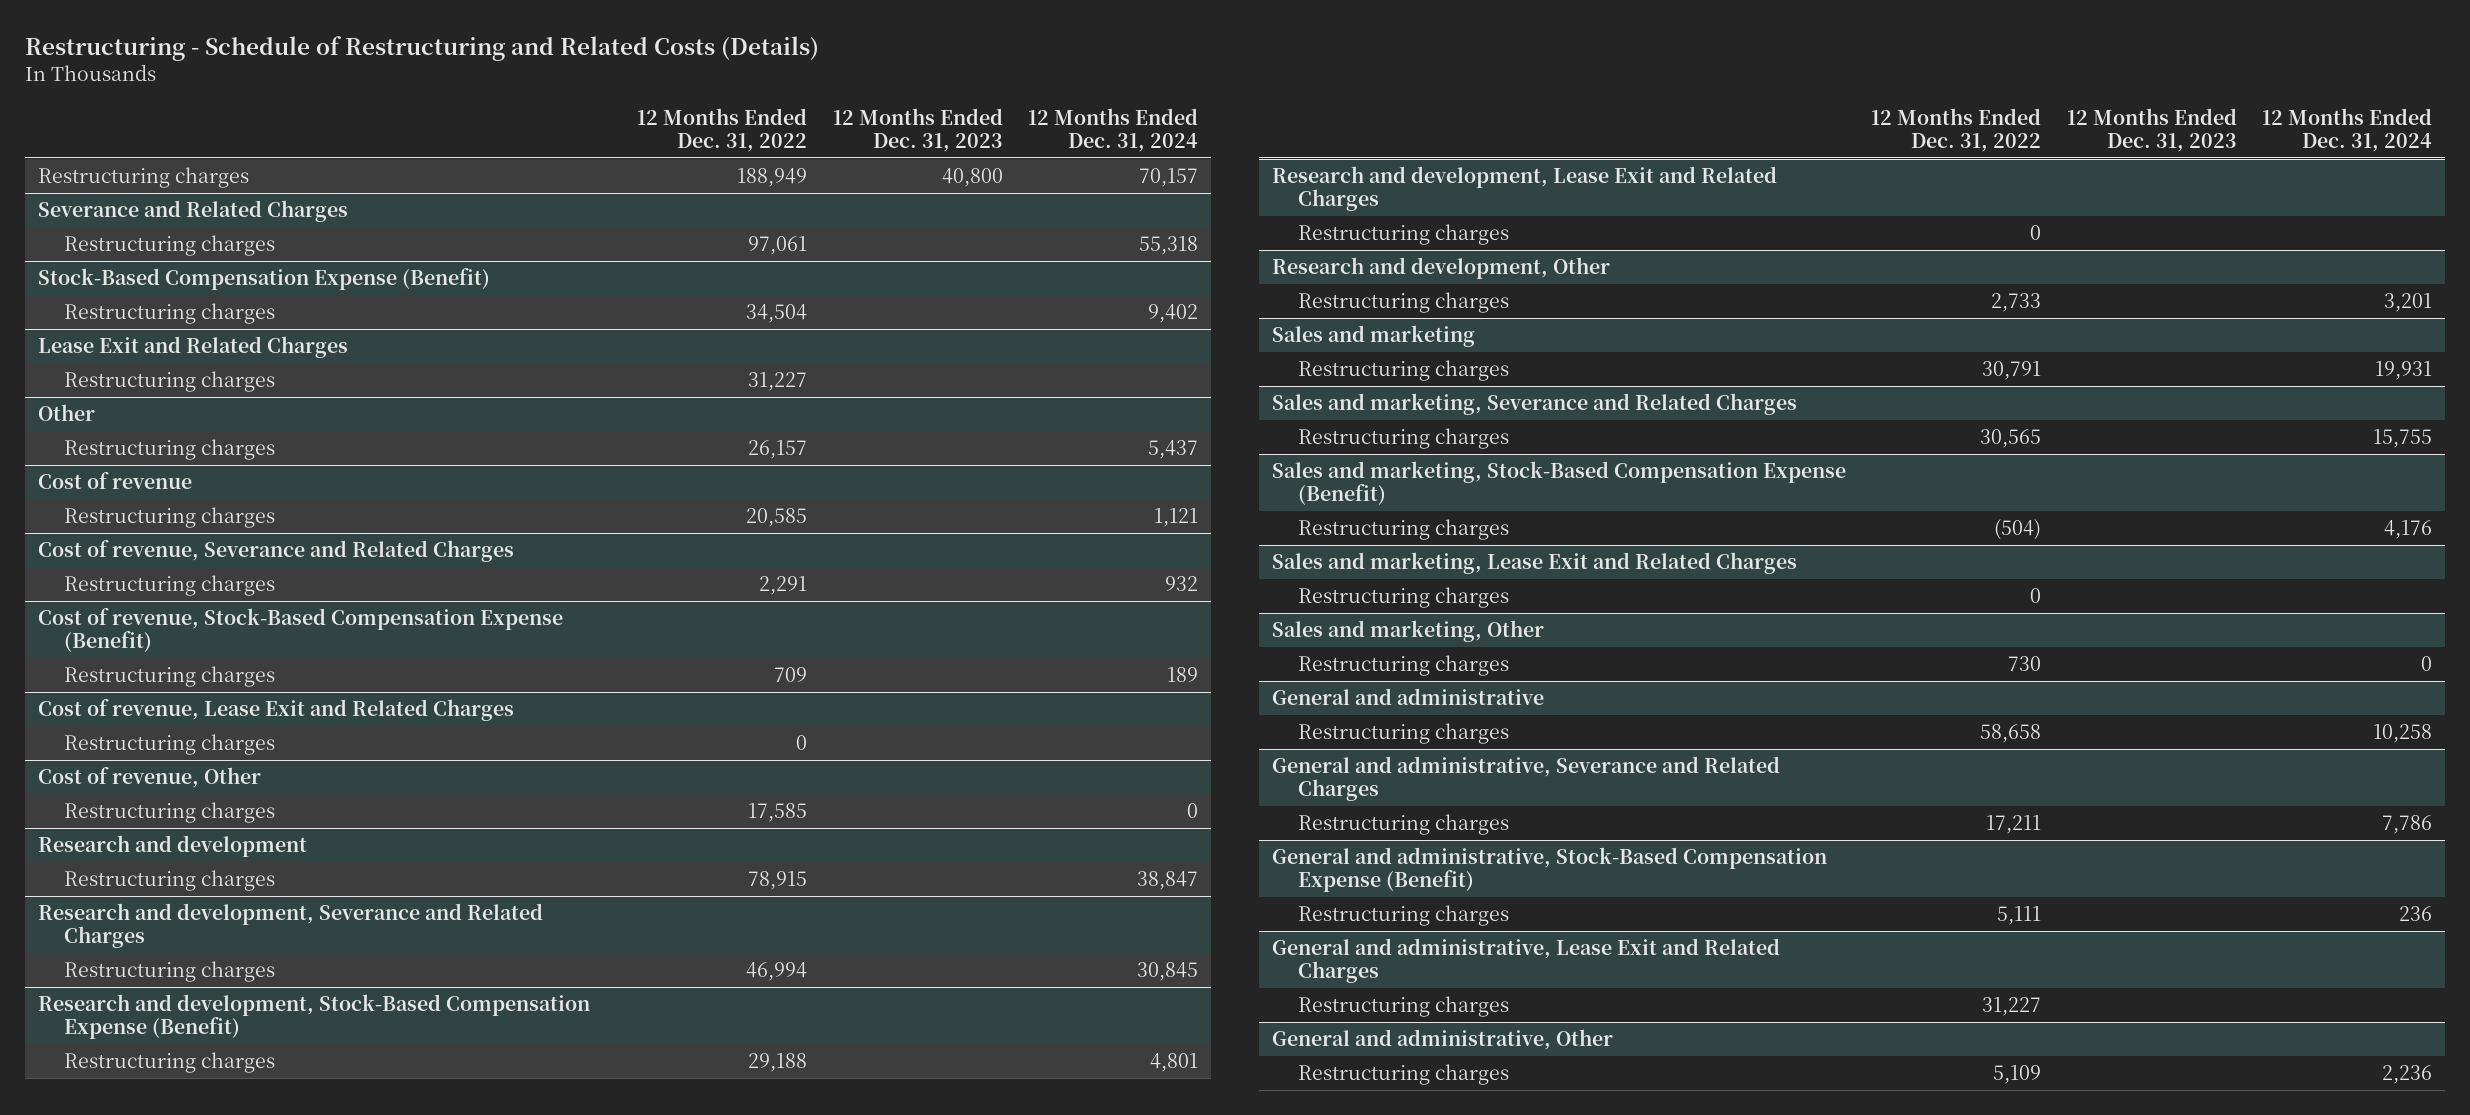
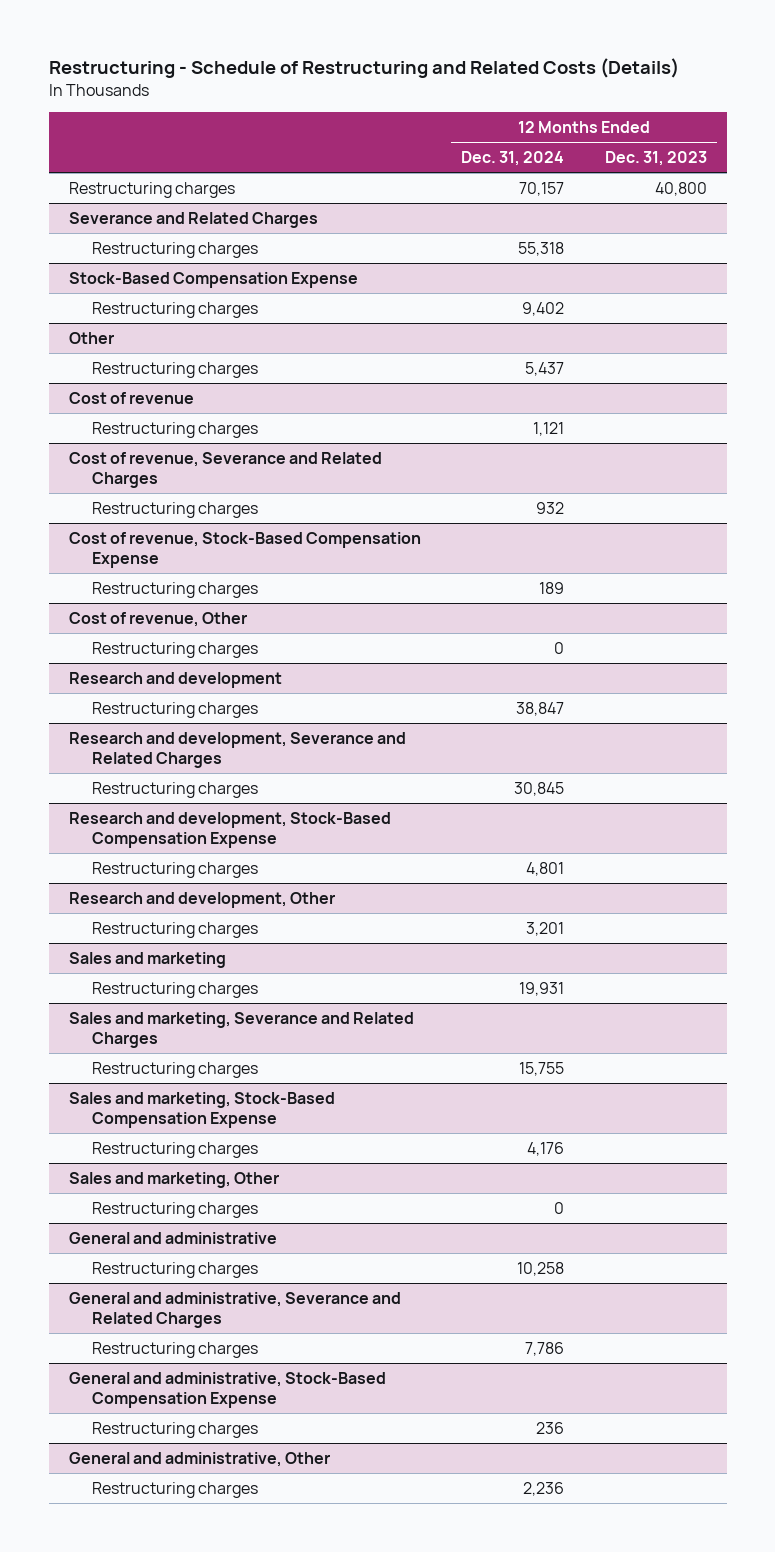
- | 12 Months Ended Dec. 31, 2022 | 12 Months Ended Dec. 31, 2023 | 12 Months Ended Dec. 31, 2024
+ | 12 Months Ended Dec. 31, 2024 | 12 Months Ended Dec. 31, 2023
- Stock-Based Compensation Expense (Benefit)
+ Stock-Based Compensation Expense
- Lease Exit and Related Charges
- Restructuring charges | 31,227 | |
- Cost of revenue, Stock-Based Compensation Expense (Benefit)
+ Cost of revenue, Stock-Based Compensation Expense
- Cost of revenue, Lease Exit and Related Charges
- Restructuring charges | 0 | |
- Research and development, Stock-Based Compensation Expense (Benefit)
+ Research and development, Stock-Based Compensation Expense
- Research and development, Lease Exit and Related Charges
- Restructuring charges | 0 | |
- Sales and marketing, Stock-Based Compensation Expense (Benefit)
+ Sales and marketing, Stock-Based Compensation Expense
- Sales and marketing, Lease Exit and Related Charges
- Restructuring charges | 0 | |
- General and administrative, Stock-Based Compensation Expense (Benefit)
+ General and administrative, Stock-Based Compensation Expense
- General and administrative, Lease Exit and Related Charges
- Restructuring charges | 31,227 | |

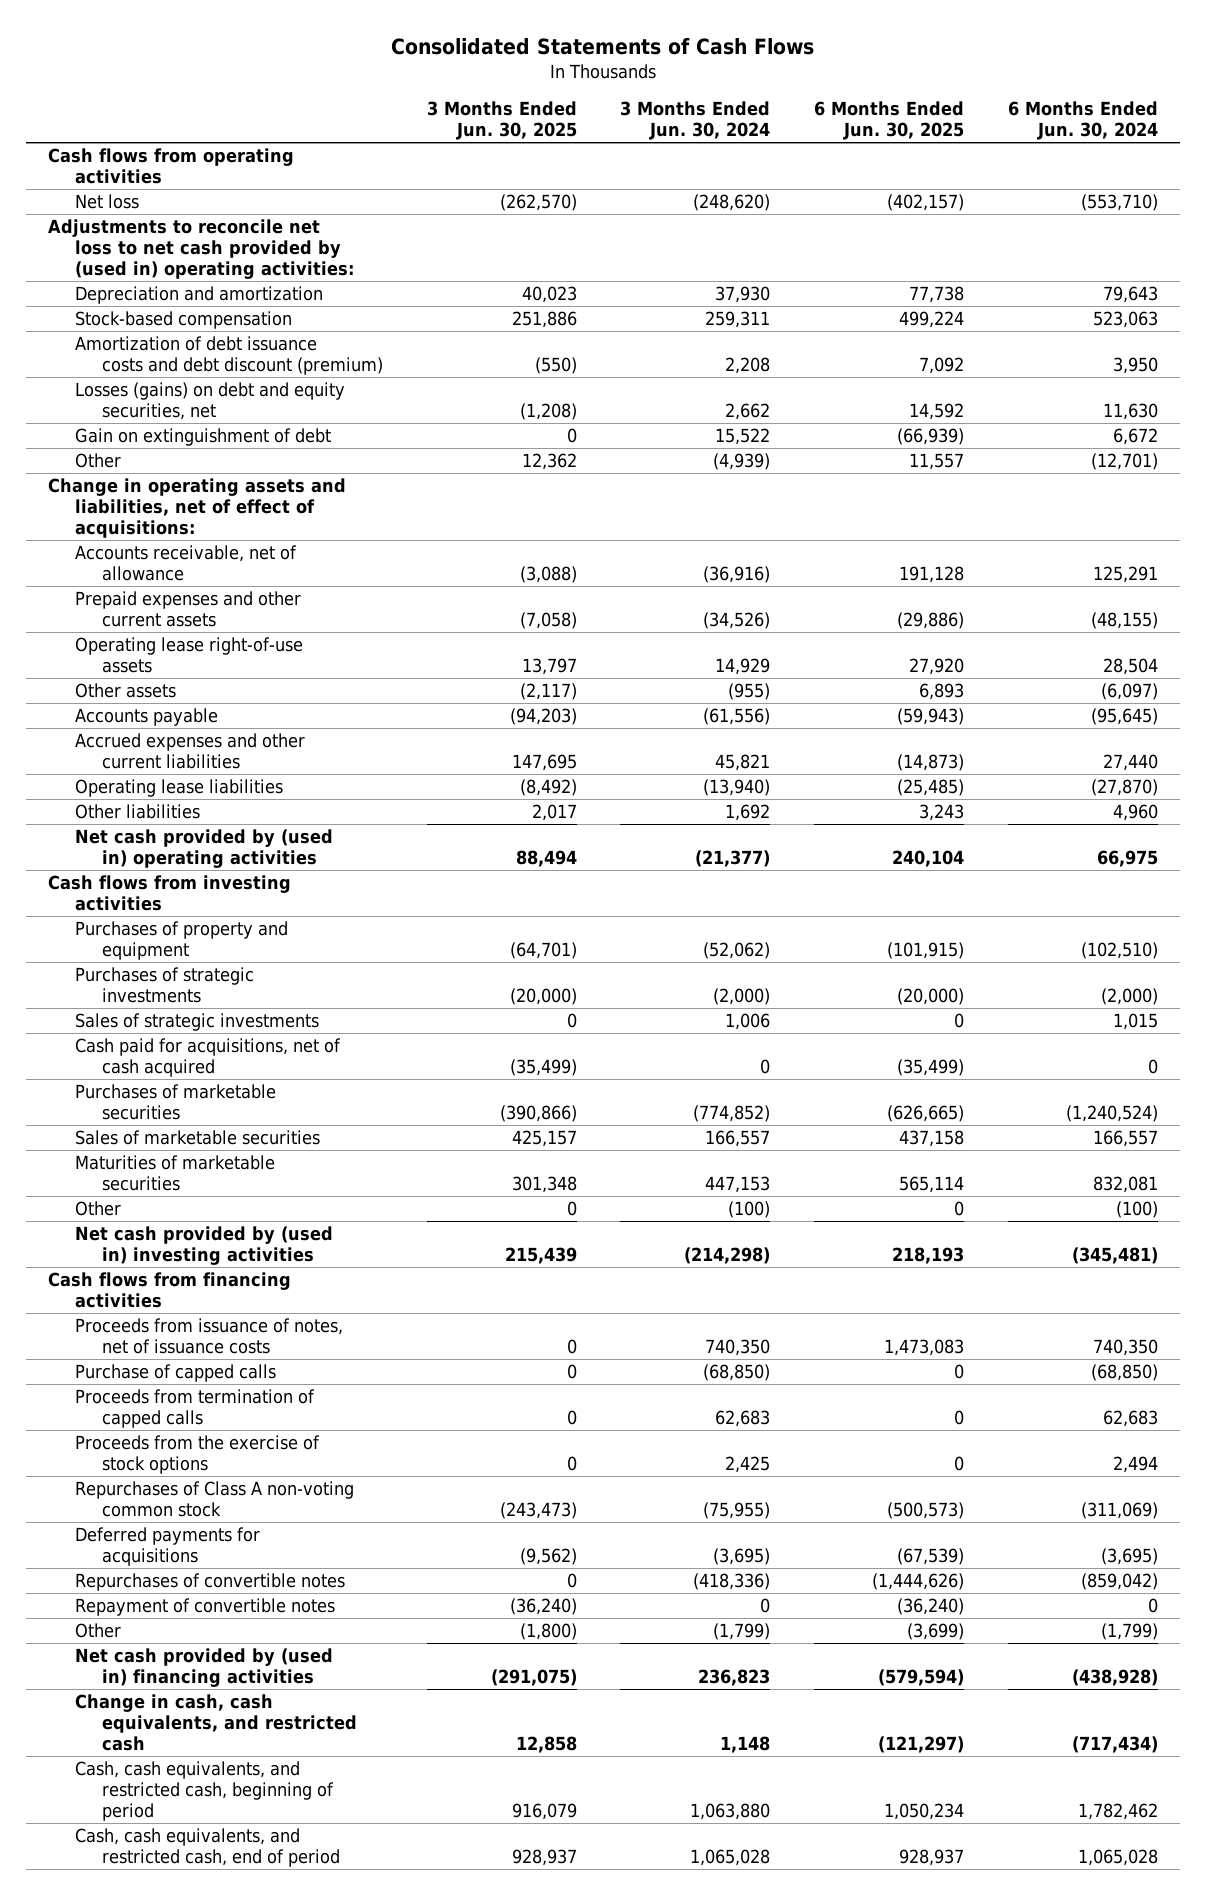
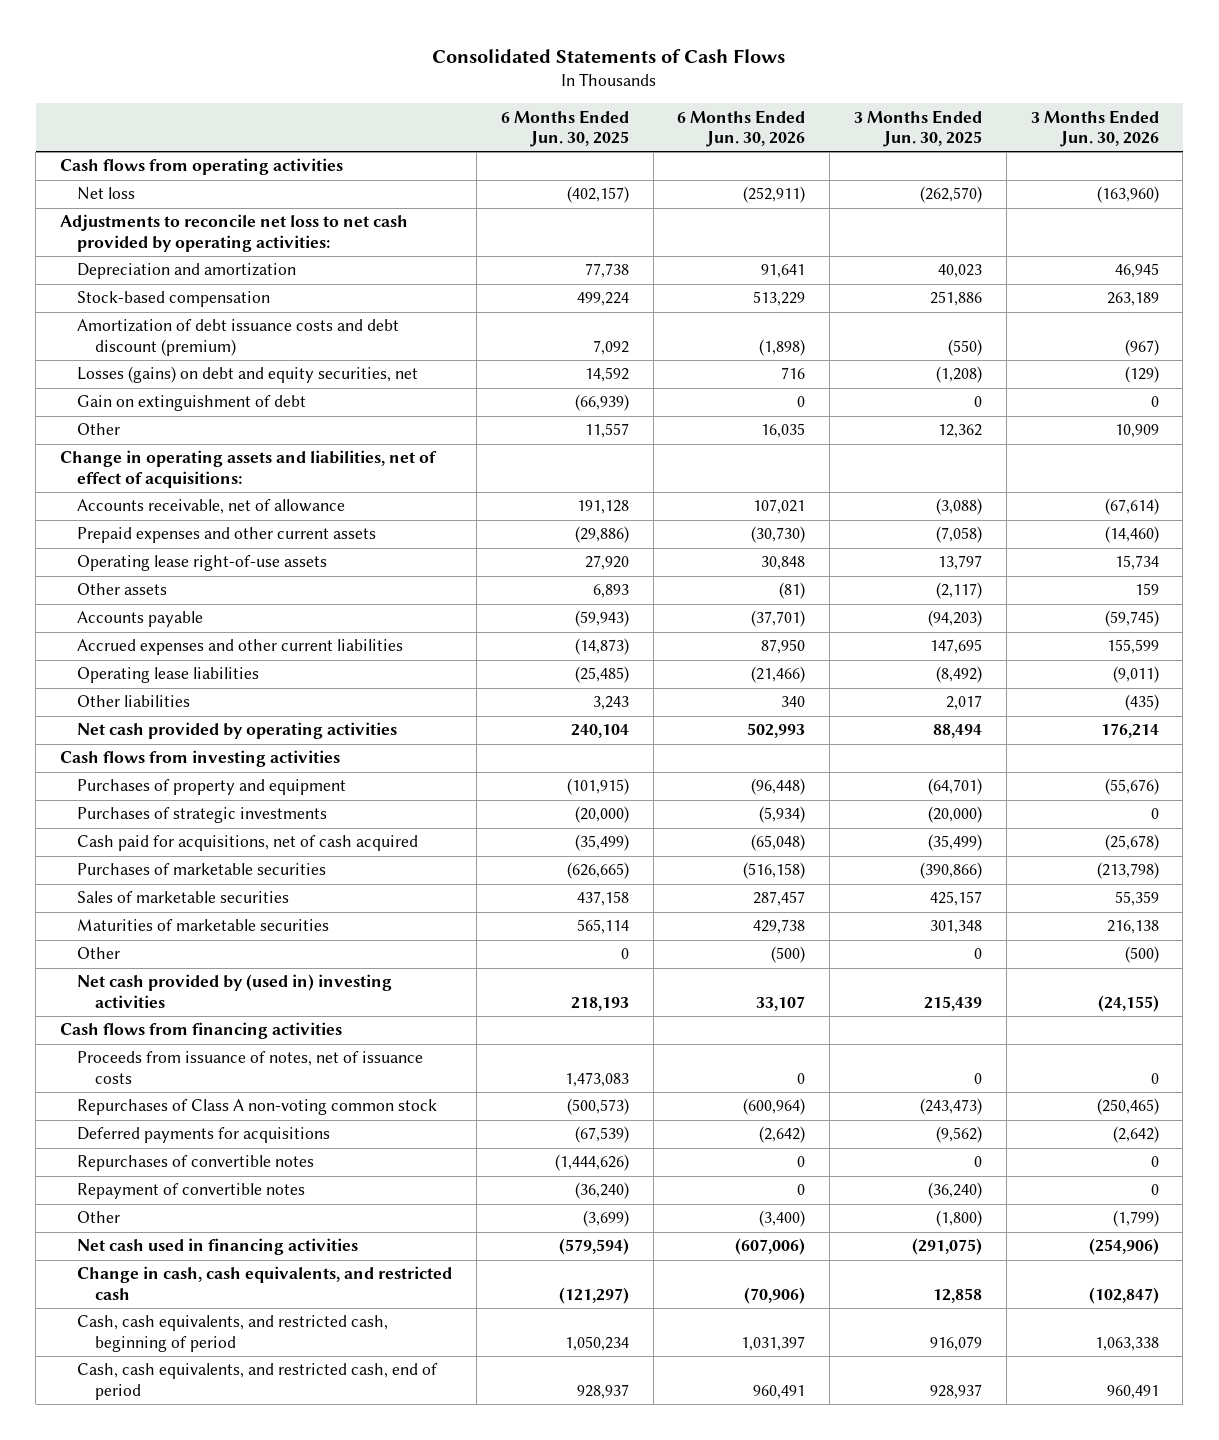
- | 3 Months Ended Jun. 30, 2025 | 3 Months Ended Jun. 30, 2024 | 6 Months Ended Jun. 30, 2025 | 6 Months Ended Jun. 30, 2024
+ | 6 Months Ended Jun. 30, 2025 | 6 Months Ended Jun. 30, 2026 | 3 Months Ended Jun. 30, 2025 | 3 Months Ended Jun. 30, 2026
- Adjustments to reconcile net loss to net cash provided by (used in) operating activities:
+ Adjustments to reconcile net loss to net cash provided by operating activities:
- Net cash provided by (used in) operating activities | 88,494 | (21,377) | 240,104 | 66,975
+ Net cash provided by operating activities | 240,104 | 502,993 | 88,494 | 176,214
- Sales of strategic investments | 0 | 1,006 | 0 | 1,015
- Purchase of capped calls | 0 | (68,850) | 0 | (68,850)
- Proceeds from termination of capped calls | 0 | 62,683 | 0 | 62,683
- Proceeds from the exercise of stock options | 0 | 2,425 | 0 | 2,494
- Net cash provided by (used in) financing activities | (291,075) | 236,823 | (579,594) | (438,928)
+ Net cash used in financing activities | (579,594) | (607,006) | (291,075) | (254,906)

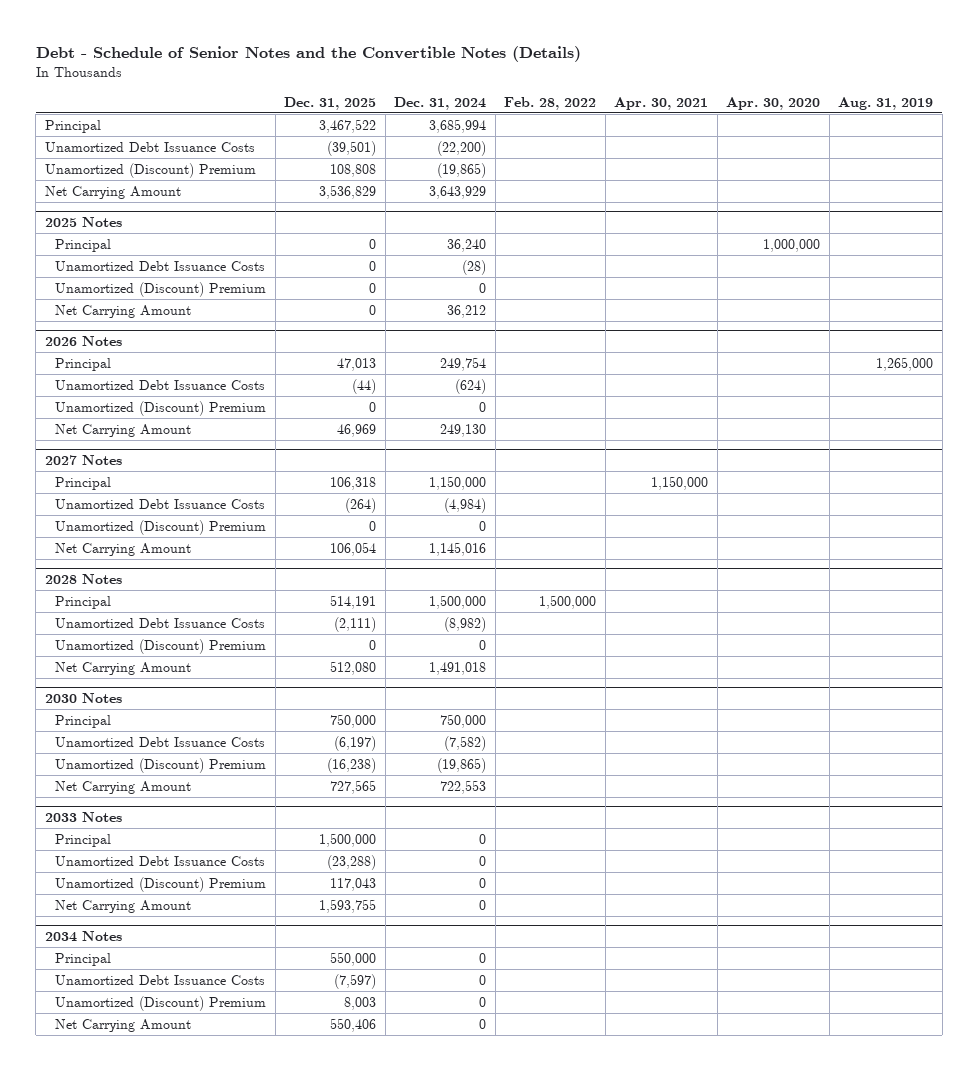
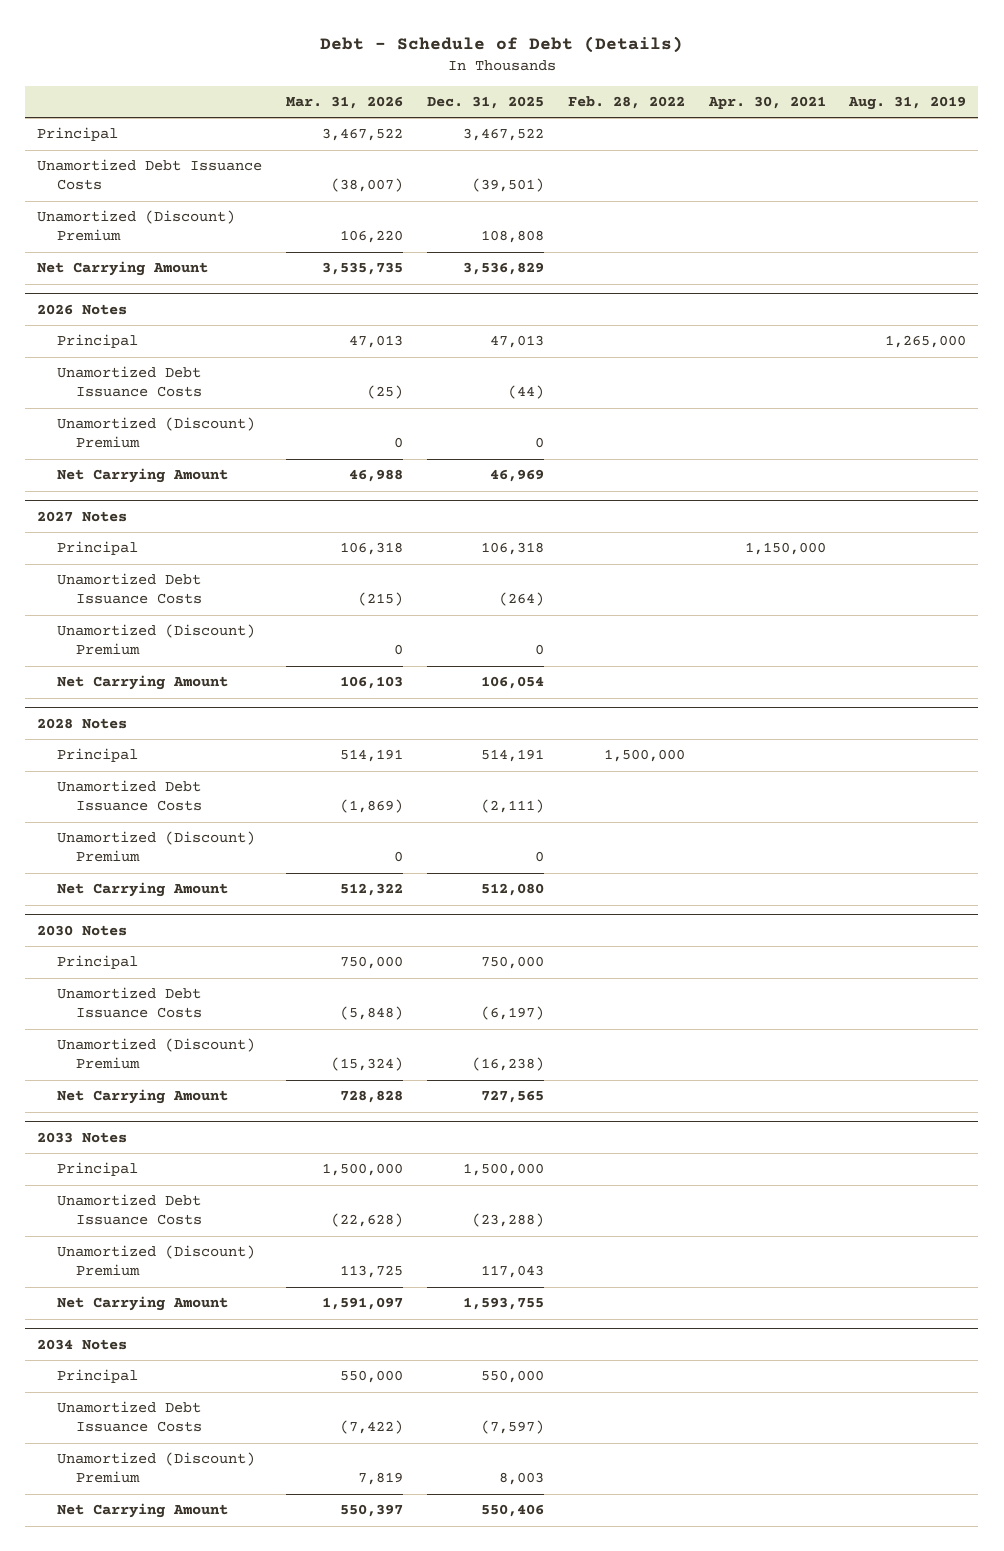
- Debt - Schedule of Senior Notes and the Convertible Notes (Details)
+ Debt - Schedule of Debt (Details)
- | Dec. 31, 2025 | Dec. 31, 2024 | Feb. 28, 2022 | Apr. 30, 2021 | Apr. 30, 2020 | Aug. 31, 2019
+ | Mar. 31, 2026 | Dec. 31, 2025 | Feb. 28, 2022 | Apr. 30, 2021 | Aug. 31, 2019
- 2025 Notes
- Principal | 0 | 36,240 | | | 1,000,000 |
- Unamortized Debt Issuance Costs | 0 | (28) | | | |
- Unamortized (Discount) Premium | 0 | 0 | | | |
- Net Carrying Amount | 0 | 36,212 | | | |

